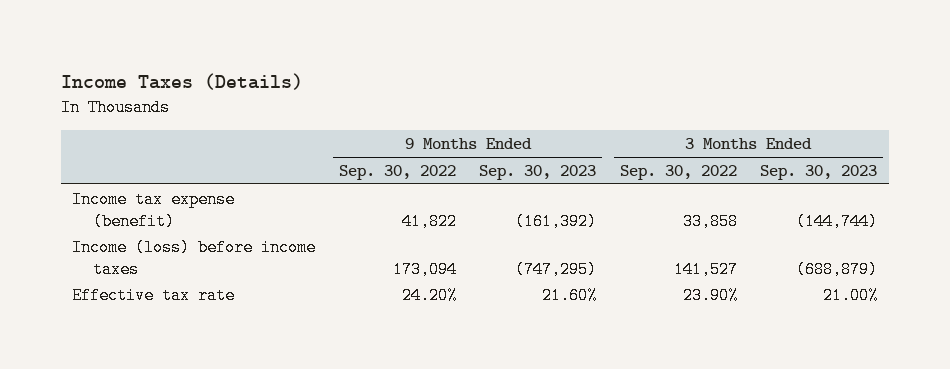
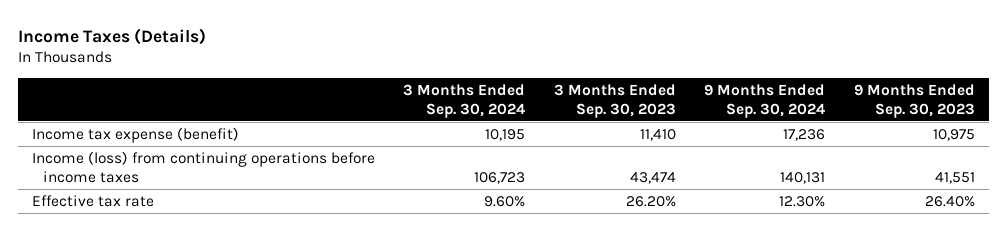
- | 9 Months Ended Sep. 30, 2022 | 9 Months Ended Sep. 30, 2023 | 3 Months Ended Sep. 30, 2022 | 3 Months Ended Sep. 30, 2023
+ | 3 Months Ended Sep. 30, 2024 | 3 Months Ended Sep. 30, 2023 | 9 Months Ended Sep. 30, 2024 | 9 Months Ended Sep. 30, 2023
- Income tax expense (benefit) | 41,822 | (161,392) | 33,858 | (144,744)
- Income (loss) before income taxes | 173,094 | (747,295) | 141,527 | (688,879)
- Effective tax rate | 24.20% | 21.60% | 23.90% | 21.00%
+ Income tax expense (benefit) | 10,195 | 11,410 | 17,236 | 10,975
+ Income (loss) from continuing operations before income taxes | 106,723 | 43,474 | 140,131 | 41,551
+ Effective tax rate | 9.60% | 26.20% | 12.30% | 26.40%

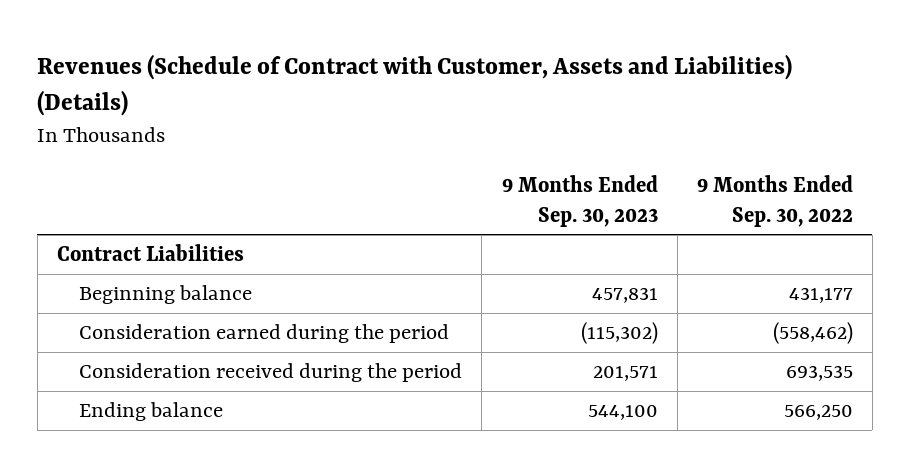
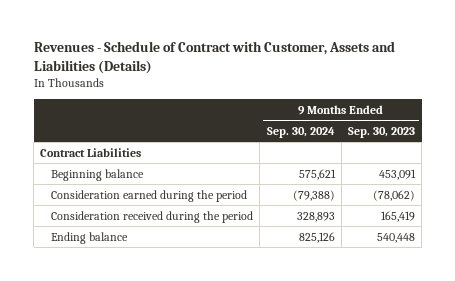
- Revenues (Schedule of Contract with Customer, Assets and Liabilities) (Details)
+ Revenues - Schedule of Contract with Customer, Assets and Liabilities (Details)
- | 9 Months Ended Sep. 30, 2023 | 9 Months Ended Sep. 30, 2022
+ | 9 Months Ended Sep. 30, 2024 | 9 Months Ended Sep. 30, 2023
- Beginning balance | 457,831 | 431,177
- Consideration earned during the period | (115,302) | (558,462)
- Consideration received during the period | 201,571 | 693,535
- Ending balance | 544,100 | 566,250
+ Beginning balance | 575,621 | 453,091
+ Consideration earned during the period | (79,388) | (78,062)
+ Consideration received during the period | 328,893 | 165,419
+ Ending balance | 825,126 | 540,448

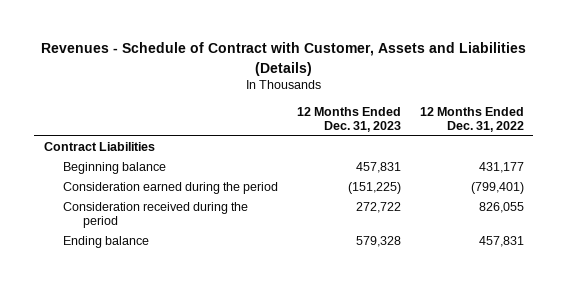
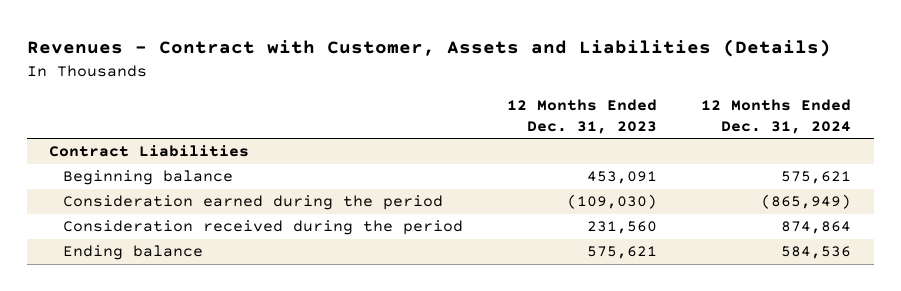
- Revenues - Schedule of Contract with Customer, Assets and Liabilities (Details)
+ Revenues - Contract with Customer, Assets and Liabilities (Details)
- | 12 Months Ended Dec. 31, 2023 | 12 Months Ended Dec. 31, 2022
+ | 12 Months Ended Dec. 31, 2023 | 12 Months Ended Dec. 31, 2024
- Beginning balance | 457,831 | 431,177
- Consideration earned during the period | (151,225) | (799,401)
- Consideration received during the period | 272,722 | 826,055
- Ending balance | 579,328 | 457,831
+ Beginning balance | 453,091 | 575,621
+ Consideration earned during the period | (109,030) | (865,949)
+ Consideration received during the period | 231,560 | 874,864
+ Ending balance | 575,621 | 584,536

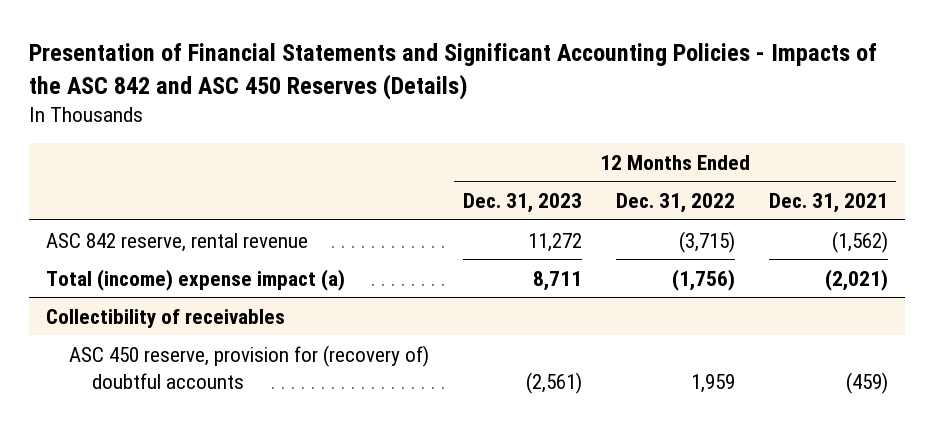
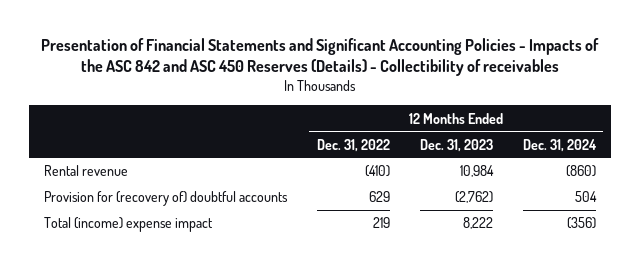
- Presentation of Financial Statements and Significant Accounting Policies - Impacts of the ASC 842 and ASC 450 Reserves (Details)
+ Presentation of Financial Statements and Significant Accounting Policies - Impacts of the ASC 842 and ASC 450 Reserves (Details) - Collectibility of receivables
- | 12 Months Ended Dec. 31, 2023 | 12 Months Ended Dec. 31, 2022 | 12 Months Ended Dec. 31, 2021
+ | 12 Months Ended Dec. 31, 2022 | 12 Months Ended Dec. 31, 2023 | 12 Months Ended Dec. 31, 2024
- ASC 842 reserve, rental revenue | 11,272 | (3,715) | (1,562)
- Total (income) expense impact (a) | 8,711 | (1,756) | (2,021)
- Collectibility of receivables
- ASC 450 reserve, provision for (recovery of) doubtful accounts | (2,561) | 1,959 | (459)
+ Rental revenue | (410) | 10,984 | (860)
+ Provision for (recovery of) doubtful accounts | 629 | (2,762) | 504
+ Total (income) expense impact | 219 | 8,222 | (356)

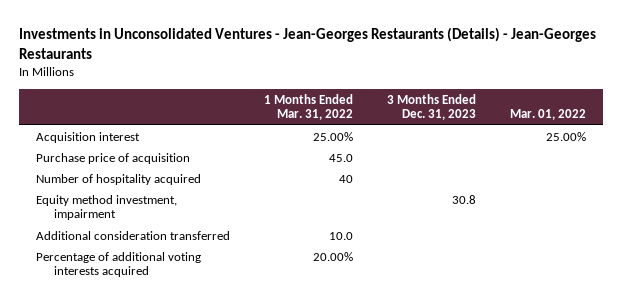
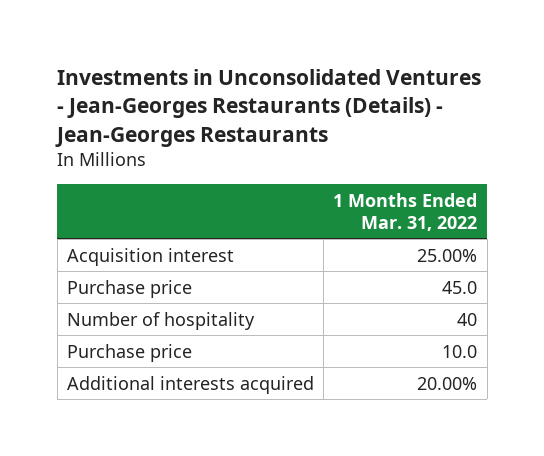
- | 1 Months Ended Mar. 31, 2022 | 3 Months Ended Dec. 31, 2023 | Mar. 01, 2022
+ | 1 Months Ended Mar. 31, 2022
- Purchase price of acquisition | 45.0 | |
- Number of hospitality acquired | 40 | |
- Equity method investment, impairment | | 30.8 |
- Additional consideration transferred | 10.0 | |
- Percentage of additional voting interests acquired | 20.00% | |
+ Purchase price | 45.0
+ Number of hospitality | 40
+ Purchase price | 10.0
+ Additional interests acquired | 20.00%

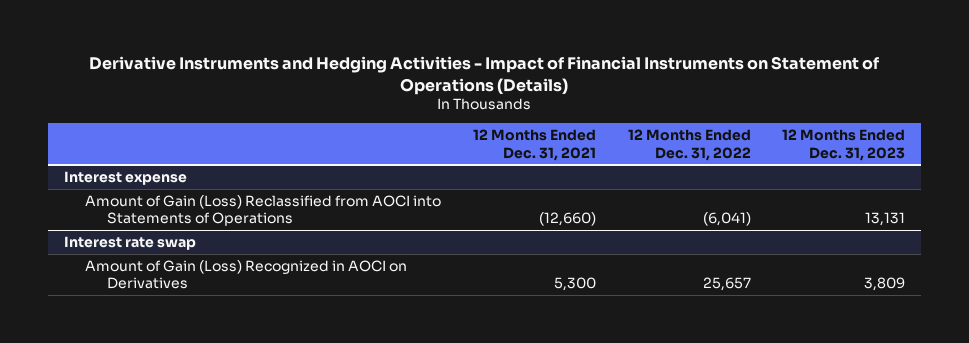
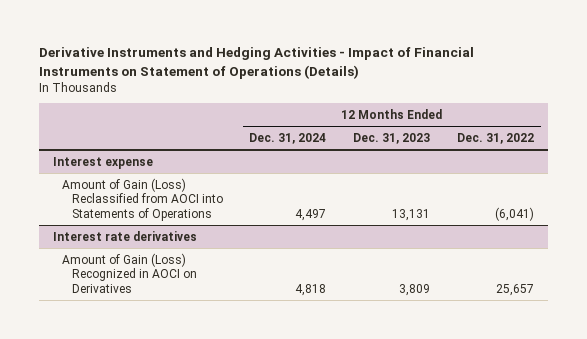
- | 12 Months Ended Dec. 31, 2021 | 12 Months Ended Dec. 31, 2022 | 12 Months Ended Dec. 31, 2023
+ | 12 Months Ended Dec. 31, 2024 | 12 Months Ended Dec. 31, 2023 | 12 Months Ended Dec. 31, 2022
- Interest rate swap
+ Interest rate derivatives

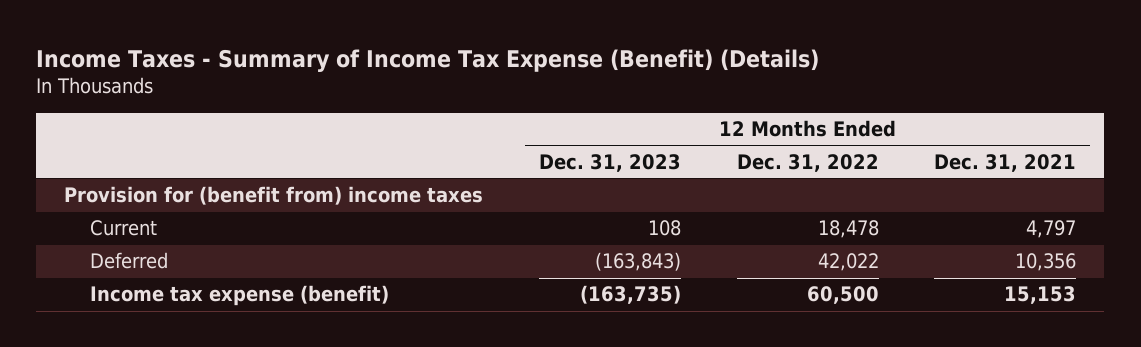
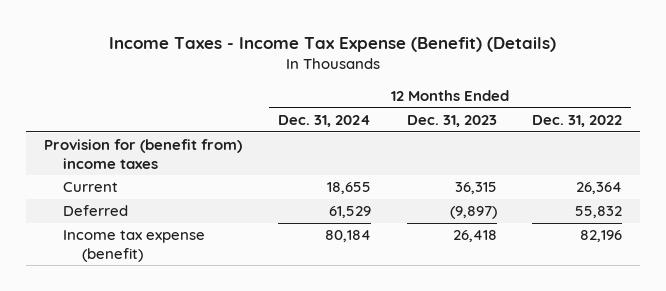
- Income Taxes - Summary of Income Tax Expense (Benefit) (Details)
+ Income Taxes - Income Tax Expense (Benefit) (Details)
- | 12 Months Ended Dec. 31, 2023 | 12 Months Ended Dec. 31, 2022 | 12 Months Ended Dec. 31, 2021
+ | 12 Months Ended Dec. 31, 2024 | 12 Months Ended Dec. 31, 2023 | 12 Months Ended Dec. 31, 2022
- Current | 108 | 18,478 | 4,797
- Deferred | (163,843) | 42,022 | 10,356
- Income tax expense (benefit) | (163,735) | 60,500 | 15,153
+ Current | 18,655 | 36,315 | 26,364
+ Deferred | 61,529 | (9,897) | 55,832
+ Income tax expense (benefit) | 80,184 | 26,418 | 82,196

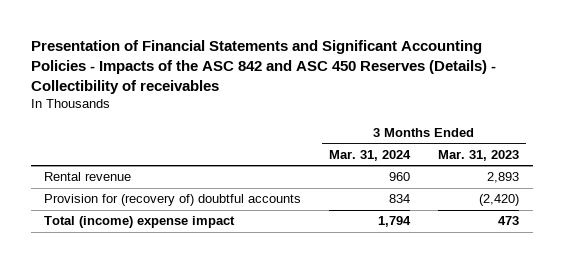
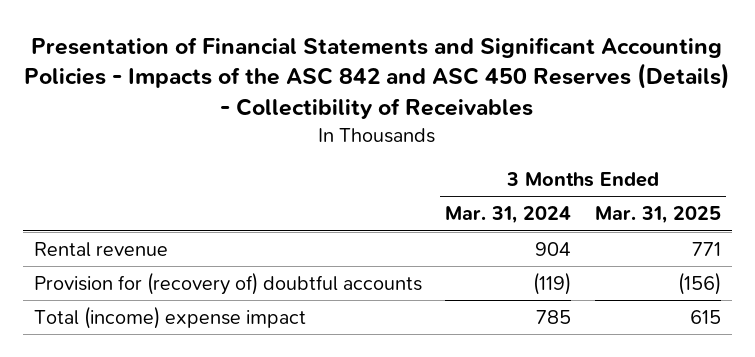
- Presentation of Financial Statements and Significant Accounting Policies - Impacts of the ASC 842 and ASC 450 Reserves (Details) - Collectibility of receivables
+ Presentation of Financial Statements and Significant Accounting Policies - Impacts of the ASC 842 and ASC 450 Reserves (Details) - Collectibility of Receivables
- | 3 Months Ended Mar. 31, 2024 | 3 Months Ended Mar. 31, 2023
+ | 3 Months Ended Mar. 31, 2024 | 3 Months Ended Mar. 31, 2025
- Rental revenue | 960 | 2,893
- Provision for (recovery of) doubtful accounts | 834 | (2,420)
- Total (income) expense impact | 1,794 | 473
+ Rental revenue | 904 | 771
+ Provision for (recovery of) doubtful accounts | (119) | (156)
+ Total (income) expense impact | 785 | 615

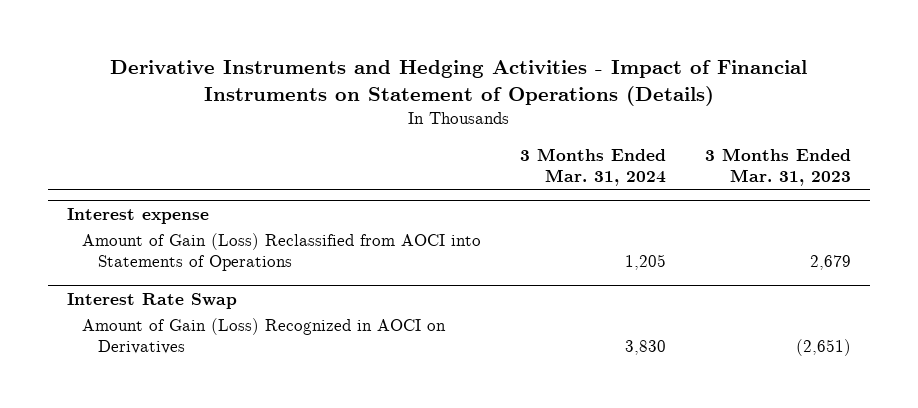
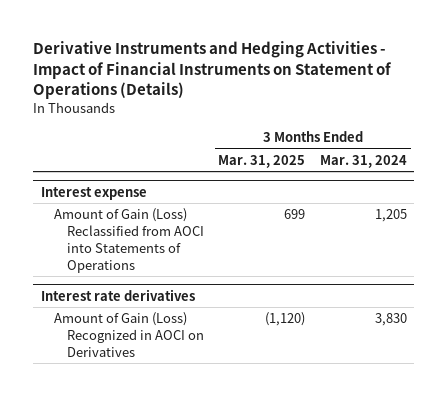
- | 3 Months Ended Mar. 31, 2024 | 3 Months Ended Mar. 31, 2023
+ | 3 Months Ended Mar. 31, 2025 | 3 Months Ended Mar. 31, 2024
- Interest Rate Swap
+ Interest rate derivatives

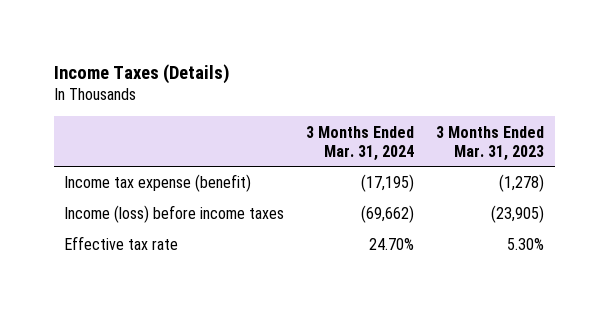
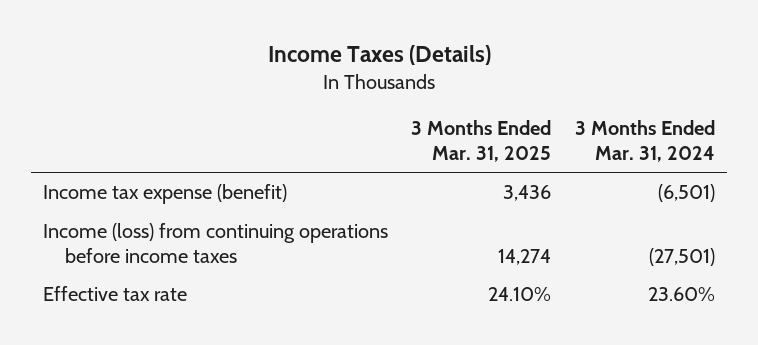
- | 3 Months Ended Mar. 31, 2024 | 3 Months Ended Mar. 31, 2023
+ | 3 Months Ended Mar. 31, 2025 | 3 Months Ended Mar. 31, 2024
- Income tax expense (benefit) | (17,195) | (1,278)
- Income (loss) before income taxes | (69,662) | (23,905)
- Effective tax rate | 24.70% | 5.30%
+ Income tax expense (benefit) | 3,436 | (6,501)
+ Income (loss) from continuing operations before income taxes | 14,274 | (27,501)
+ Effective tax rate | 24.10% | 23.60%

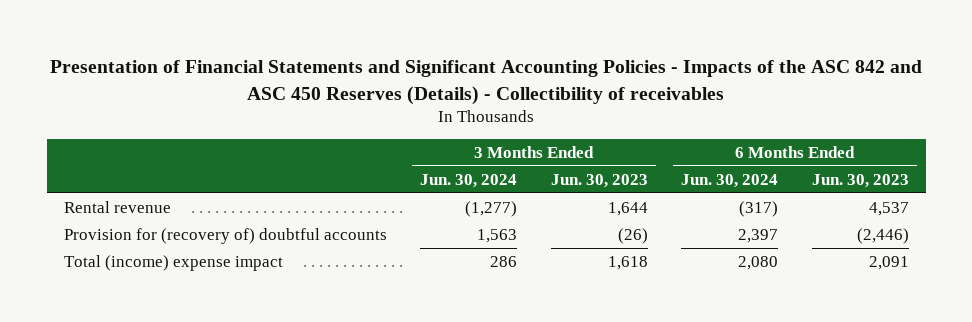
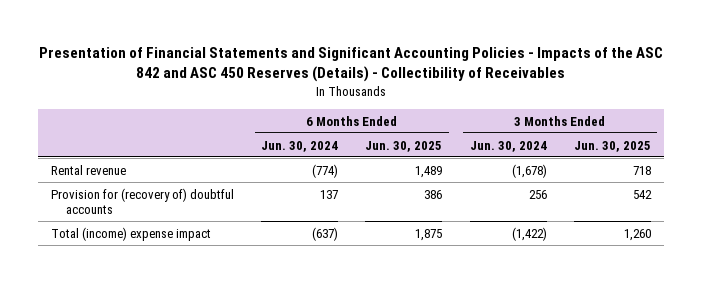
- Presentation of Financial Statements and Significant Accounting Policies - Impacts of the ASC 842 and ASC 450 Reserves (Details) - Collectibility of receivables
+ Presentation of Financial Statements and Significant Accounting Policies - Impacts of the ASC 842 and ASC 450 Reserves (Details) - Collectibility of Receivables
- | 3 Months Ended Jun. 30, 2024 | 3 Months Ended Jun. 30, 2023 | 6 Months Ended Jun. 30, 2024 | 6 Months Ended Jun. 30, 2023
+ | 6 Months Ended Jun. 30, 2024 | 6 Months Ended Jun. 30, 2025 | 3 Months Ended Jun. 30, 2024 | 3 Months Ended Jun. 30, 2025
- Rental revenue | (1,277) | 1,644 | (317) | 4,537
- Provision for (recovery of) doubtful accounts | 1,563 | (26) | 2,397 | (2,446)
- Total (income) expense impact | 286 | 1,618 | 2,080 | 2,091
+ Rental revenue | (774) | 1,489 | (1,678) | 718
+ Provision for (recovery of) doubtful accounts | 137 | 386 | 256 | 542
+ Total (income) expense impact | (637) | 1,875 | (1,422) | 1,260

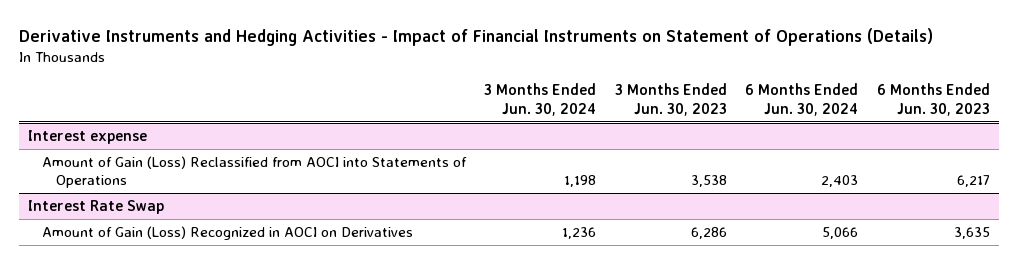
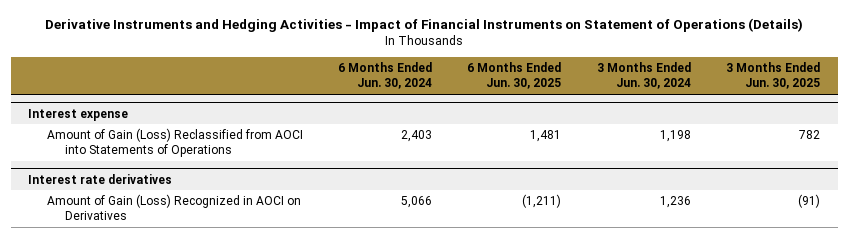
- | 3 Months Ended Jun. 30, 2024 | 3 Months Ended Jun. 30, 2023 | 6 Months Ended Jun. 30, 2024 | 6 Months Ended Jun. 30, 2023
+ | 6 Months Ended Jun. 30, 2024 | 6 Months Ended Jun. 30, 2025 | 3 Months Ended Jun. 30, 2024 | 3 Months Ended Jun. 30, 2025
- Interest Rate Swap
+ Interest rate derivatives

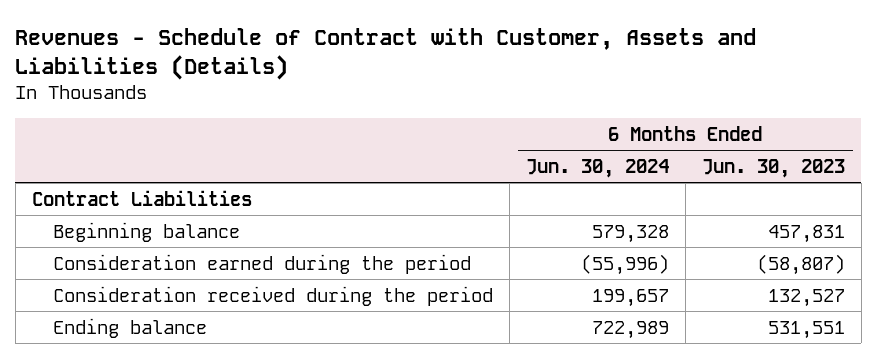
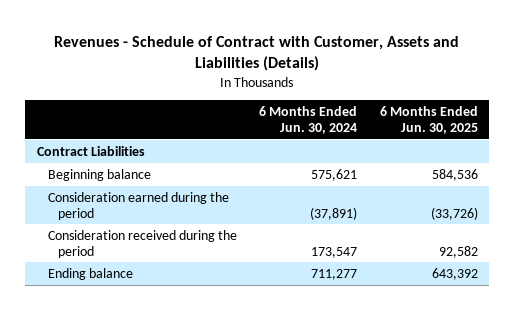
- | 6 Months Ended Jun. 30, 2024 | 6 Months Ended Jun. 30, 2023
+ | 6 Months Ended Jun. 30, 2024 | 6 Months Ended Jun. 30, 2025
- Beginning balance | 579,328 | 457,831
- Consideration earned during the period | (55,996) | (58,807)
- Consideration received during the period | 199,657 | 132,527
- Ending balance | 722,989 | 531,551
+ Beginning balance | 575,621 | 584,536
+ Consideration earned during the period | (37,891) | (33,726)
+ Consideration received during the period | 173,547 | 92,582
+ Ending balance | 711,277 | 643,392

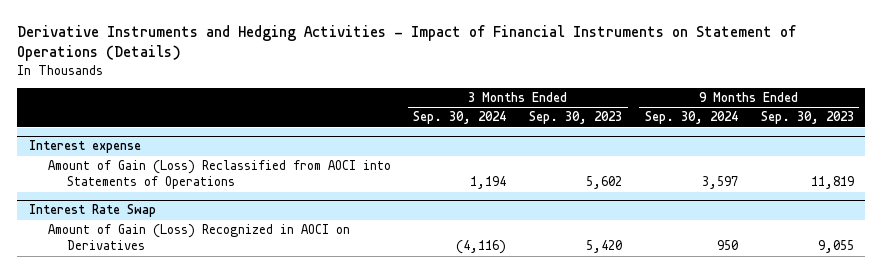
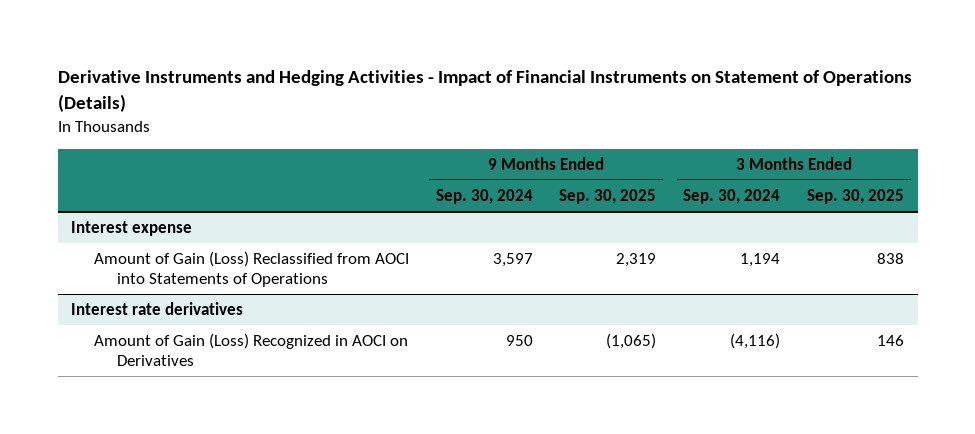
- | 3 Months Ended Sep. 30, 2024 | 3 Months Ended Sep. 30, 2023 | 9 Months Ended Sep. 30, 2024 | 9 Months Ended Sep. 30, 2023
+ | 9 Months Ended Sep. 30, 2024 | 9 Months Ended Sep. 30, 2025 | 3 Months Ended Sep. 30, 2024 | 3 Months Ended Sep. 30, 2025
- Interest Rate Swap
+ Interest rate derivatives

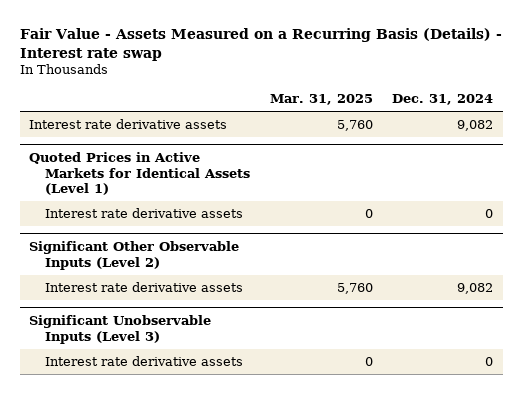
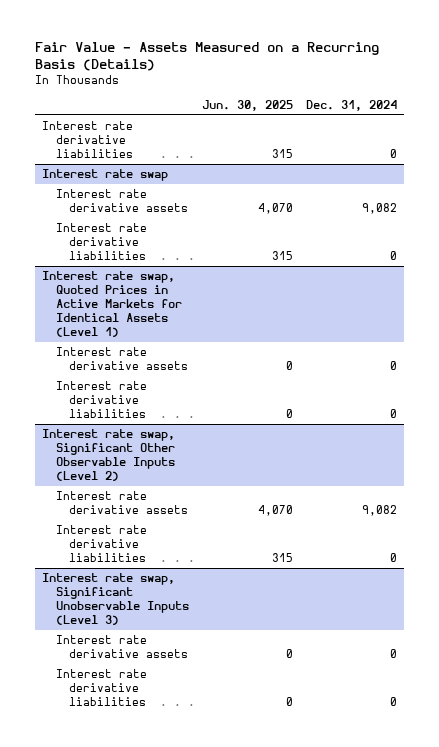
- Fair Value - Assets Measured on a Recurring Basis (Details) - Interest rate swap
+ Fair Value - Assets Measured on a Recurring Basis (Details)
- | Mar. 31, 2025 | Dec. 31, 2024
+ | Jun. 30, 2025 | Dec. 31, 2024
+ Interest rate derivative liabilities | 315 | 0
+ Interest rate swap
- Quoted Prices in Active Markets for Identical Assets (Level 1)
+ Interest rate derivative liabilities | 315 | 0
+ Interest rate swap, Quoted Prices in Active Markets for Identical Assets (Level 1)
- Significant Other Observable Inputs (Level 2)
+ Interest rate derivative liabilities | 0 | 0
+ Interest rate swap, Significant Other Observable Inputs (Level 2)
- Significant Unobservable Inputs (Level 3)
+ Interest rate derivative liabilities | 315 | 0
+ Interest rate swap, Significant Unobservable Inputs (Level 3)
+ Interest rate derivative liabilities | 0 | 0

